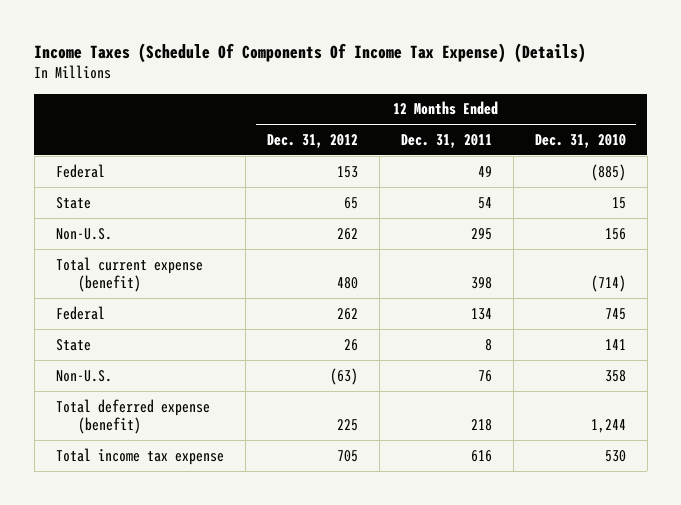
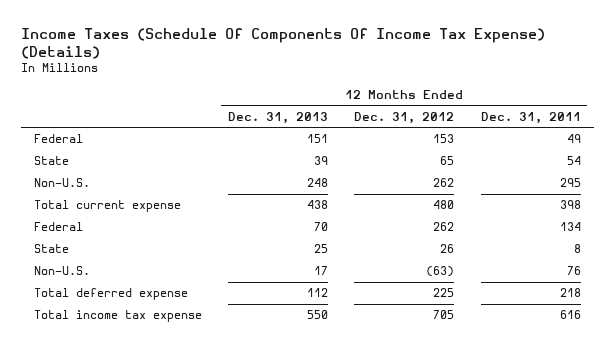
- | 12 Months Ended Dec. 31, 2012 | 12 Months Ended Dec. 31, 2011 | 12 Months Ended Dec. 31, 2010
+ | 12 Months Ended Dec. 31, 2013 | 12 Months Ended Dec. 31, 2012 | 12 Months Ended Dec. 31, 2011
- Total current expense (benefit) | 480 | 398 | (714)
+ Total current expense | 438 | 480 | 398
- Total deferred expense (benefit) | 225 | 218 | 1,244
+ Total deferred expense | 112 | 225 | 218

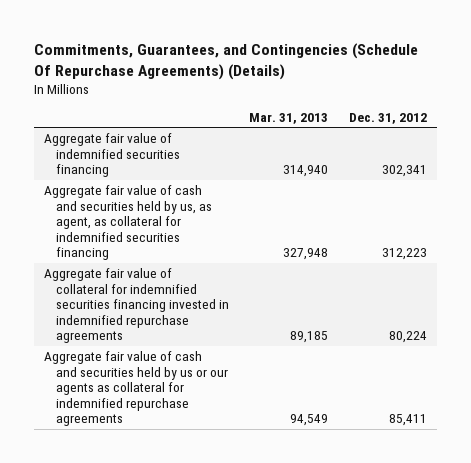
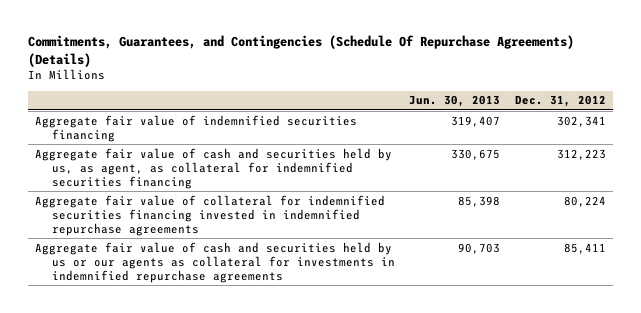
- | Mar. 31, 2013 | Dec. 31, 2012
+ | Jun. 30, 2013 | Dec. 31, 2012
- Aggregate fair value of cash and securities held by us or our agents as collateral for indemnified repurchase agreements | 94,549 | 85,411
+ Aggregate fair value of cash and securities held by us or our agents as collateral for investments in indemnified repurchase agreements | 90,703 | 85,411

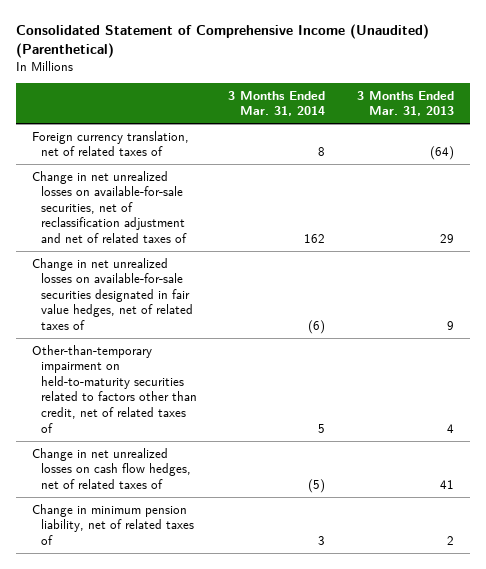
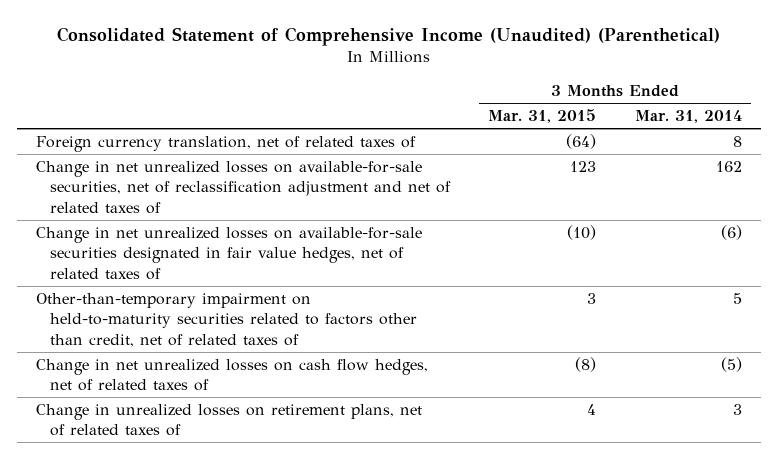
- | 3 Months Ended Mar. 31, 2014 | 3 Months Ended Mar. 31, 2013
+ | 3 Months Ended Mar. 31, 2015 | 3 Months Ended Mar. 31, 2014
- Change in minimum pension liability, net of related taxes of | 3 | 2
+ Change in unrealized losses on retirement plans, net of related taxes of | 4 | 3

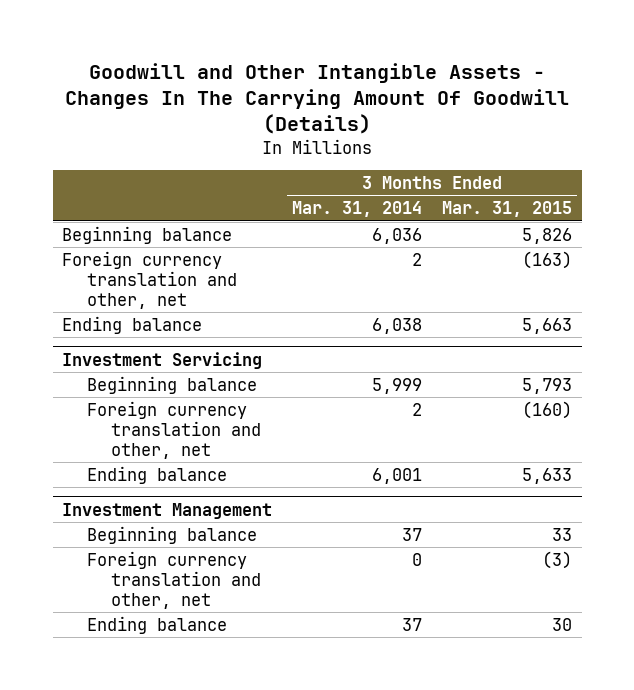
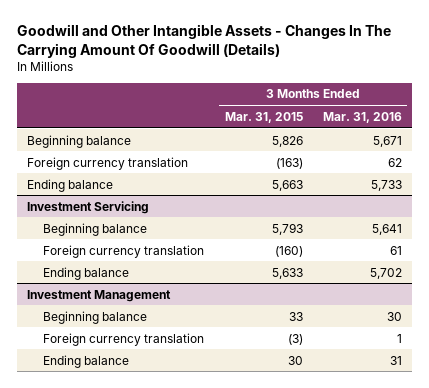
- | 3 Months Ended Mar. 31, 2014 | 3 Months Ended Mar. 31, 2015
+ | 3 Months Ended Mar. 31, 2015 | 3 Months Ended Mar. 31, 2016
- Foreign currency translation and other, net | 2 | (163)
+ Foreign currency translation | (163) | 62
@ Investment Servicing
- Foreign currency translation and other, net | 2 | (160)
+ Foreign currency translation | (160) | 61
@ Investment Management
- Foreign currency translation and other, net | 0 | (3)
+ Foreign currency translation | (3) | 1

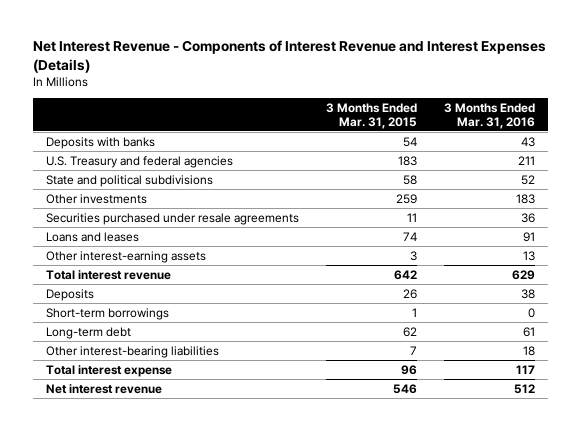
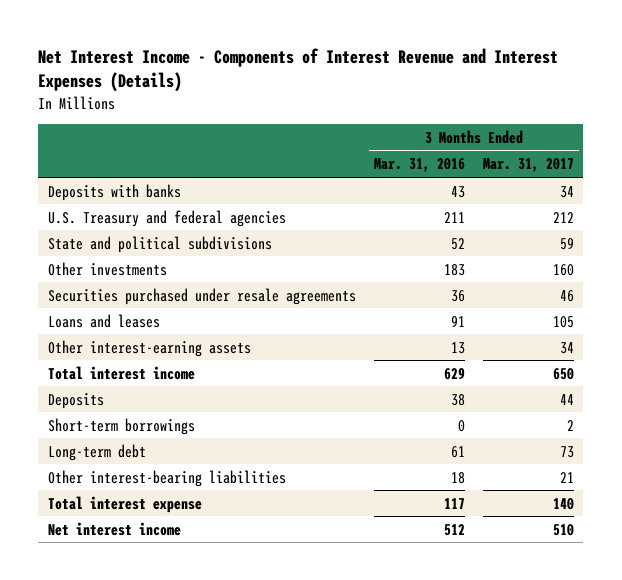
- Net Interest Revenue - Components of Interest Revenue and Interest Expenses (Details)
+ Net Interest Income - Components of Interest Revenue and Interest Expenses (Details)
- | 3 Months Ended Mar. 31, 2015 | 3 Months Ended Mar. 31, 2016
+ | 3 Months Ended Mar. 31, 2016 | 3 Months Ended Mar. 31, 2017
- Total interest revenue | 642 | 629
+ Total interest income | 629 | 650
- Net interest revenue | 546 | 512
+ Net interest income | 512 | 510

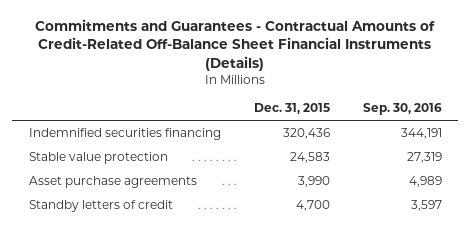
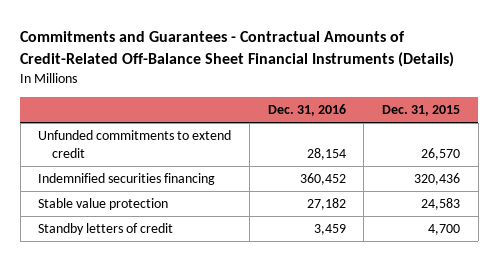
- | Dec. 31, 2015 | Sep. 30, 2016
+ | Dec. 31, 2016 | Dec. 31, 2015
+ Unfunded commitments to extend credit | 28,154 | 26,570
- Asset purchase agreements | 3,990 | 4,989

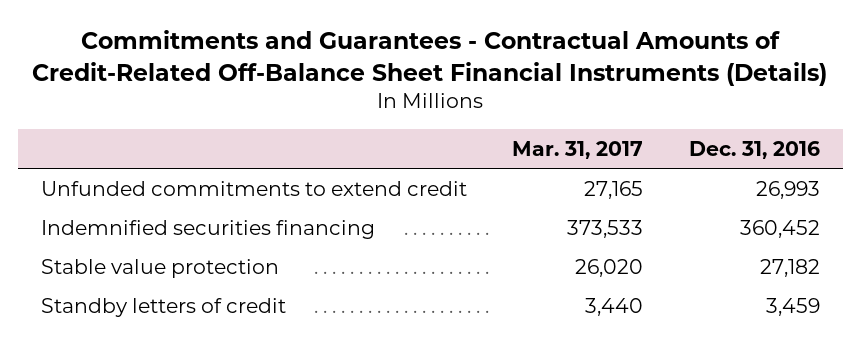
- | Dec. 31, 2016 | Dec. 31, 2015
+ | Mar. 31, 2017 | Dec. 31, 2016
- Unfunded commitments to extend credit | 28,154 | 26,570
+ Unfunded commitments to extend credit | 27,165 | 26,993

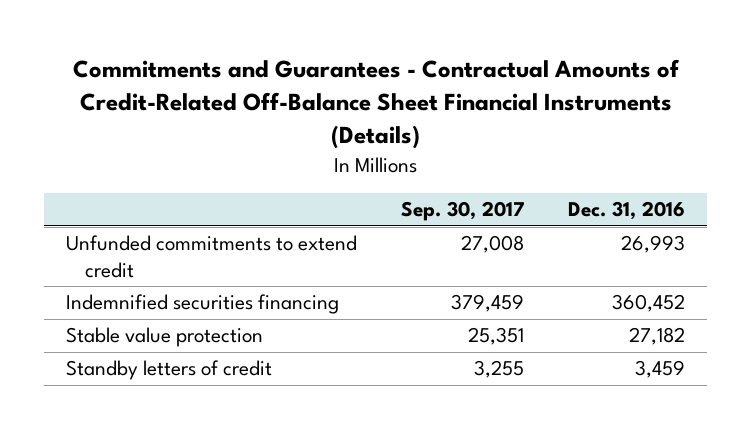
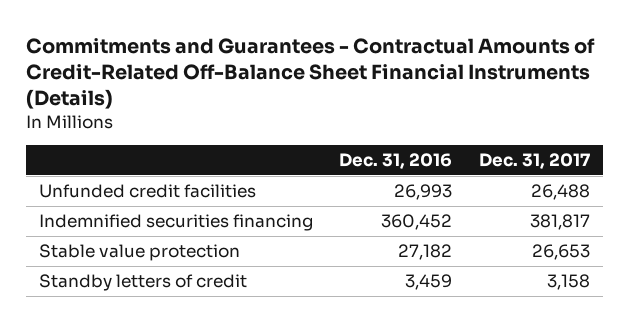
- | Sep. 30, 2017 | Dec. 31, 2016
+ | Dec. 31, 2016 | Dec. 31, 2017
- Unfunded commitments to extend credit | 27,008 | 26,993
+ Unfunded credit facilities | 26,993 | 26,488

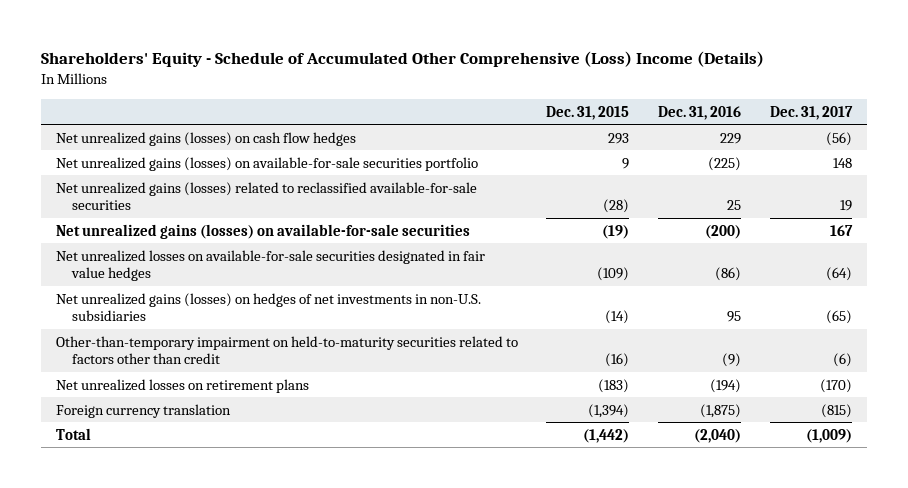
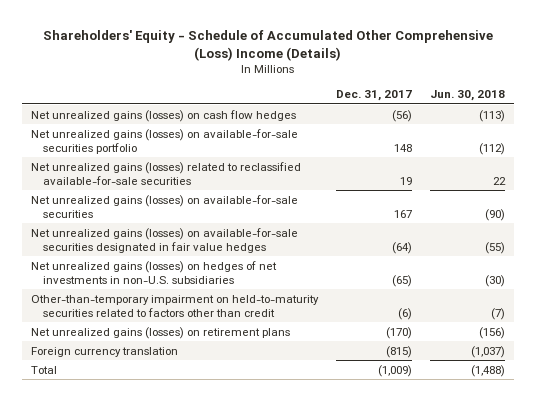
- | Dec. 31, 2015 | Dec. 31, 2016 | Dec. 31, 2017
+ | Dec. 31, 2017 | Jun. 30, 2018
- Net unrealized losses on available-for-sale securities designated in fair value hedges | (109) | (86) | (64)
+ Net unrealized gains (losses) on available-for-sale securities designated in fair value hedges | (64) | (55)
- Net unrealized losses on retirement plans | (183) | (194) | (170)
+ Net unrealized gains (losses) on retirement plans | (170) | (156)

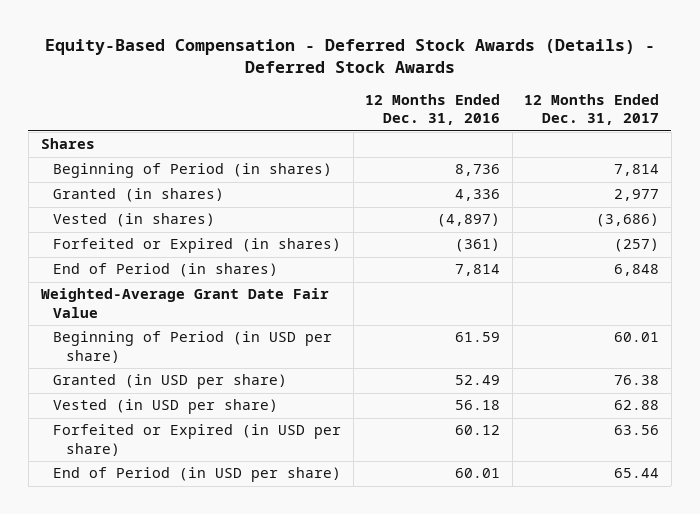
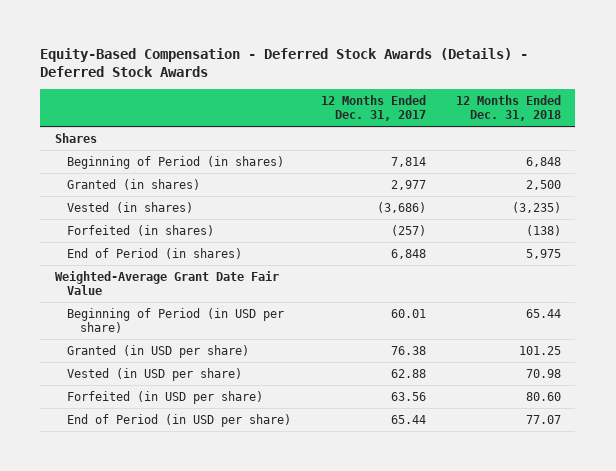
- | 12 Months Ended Dec. 31, 2016 | 12 Months Ended Dec. 31, 2017
+ | 12 Months Ended Dec. 31, 2017 | 12 Months Ended Dec. 31, 2018
- Forfeited or Expired (in shares) | (361) | (257)
+ Forfeited (in shares) | (257) | (138)
- Forfeited or Expired (in USD per share) | 60.12 | 63.56
+ Forfeited (in USD per share) | 63.56 | 80.60

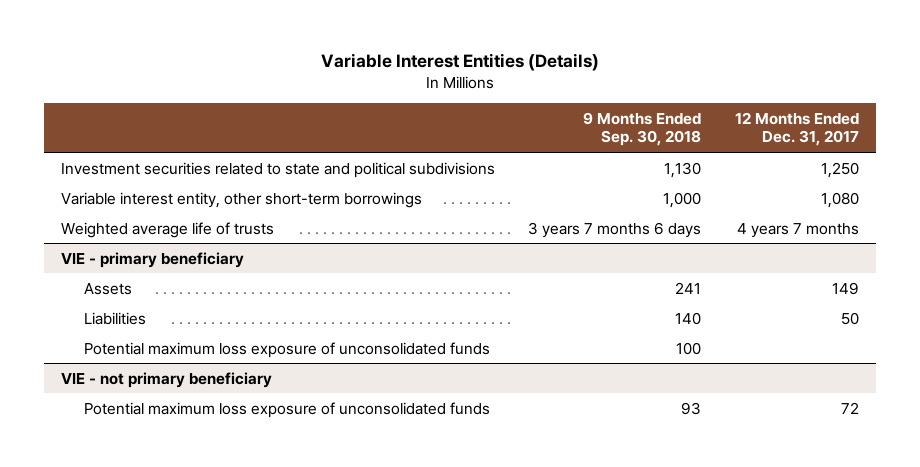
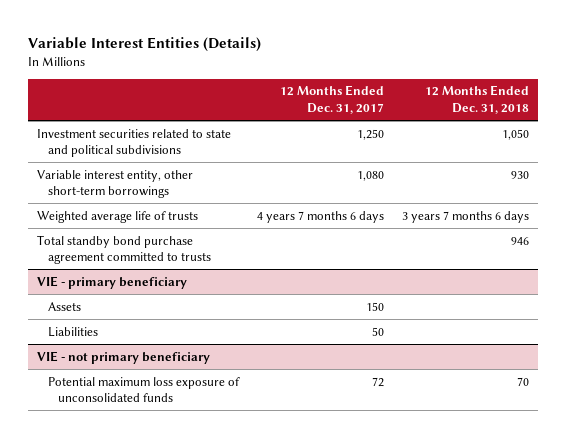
- | 9 Months Ended Sep. 30, 2018 | 12 Months Ended Dec. 31, 2017
+ | 12 Months Ended Dec. 31, 2017 | 12 Months Ended Dec. 31, 2018
- Weighted average life of trusts | 3 years 7 months 6 days | 4 years 7 months
+ Weighted average life of trusts | 4 years 7 months 6 days | 3 years 7 months 6 days
+ Total standby bond purchase agreement committed to trusts | | 946
@ VIE - primary beneficiary
- Assets | 241 | 149
+ Assets | 150 |
- Potential maximum loss exposure of unconsolidated funds | 100 |

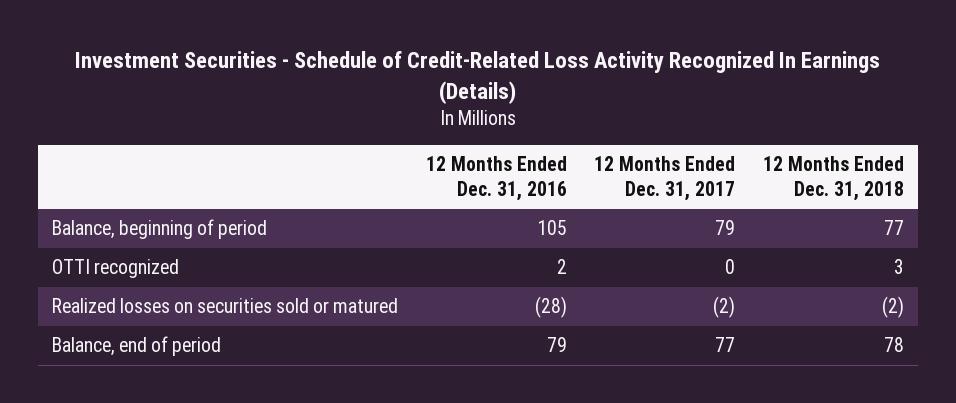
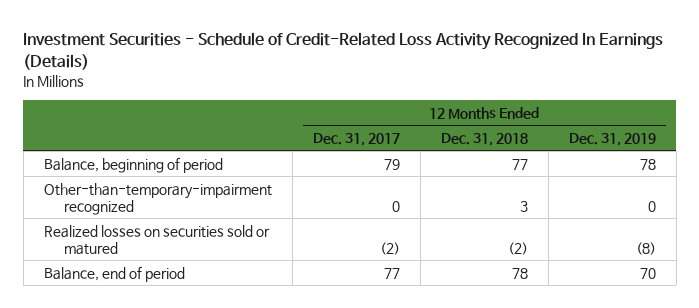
- | 12 Months Ended Dec. 31, 2016 | 12 Months Ended Dec. 31, 2017 | 12 Months Ended Dec. 31, 2018
+ | 12 Months Ended Dec. 31, 2017 | 12 Months Ended Dec. 31, 2018 | 12 Months Ended Dec. 31, 2019
- OTTI recognized | 2 | 0 | 3
+ Other-than-temporary-impairment recognized | 0 | 3 | 0

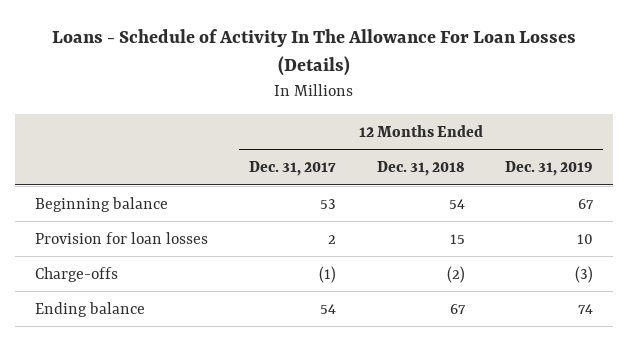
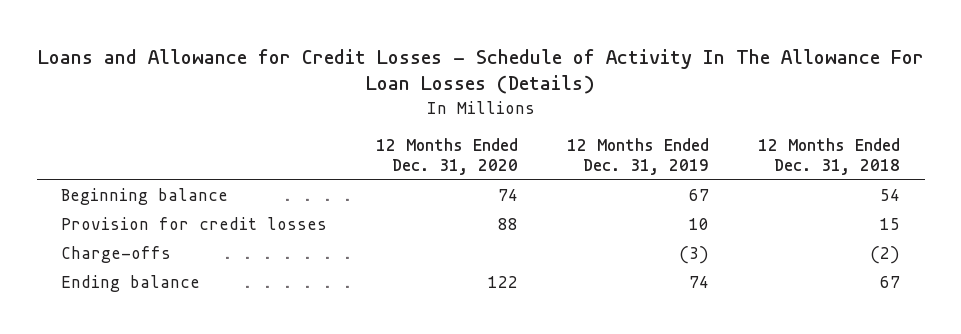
- Loans - Schedule of Activity In The Allowance For Loan Losses (Details)
+ Loans and Allowance for Credit Losses - Schedule of Activity In The Allowance For Loan Losses (Details)
- | 12 Months Ended Dec. 31, 2017 | 12 Months Ended Dec. 31, 2018 | 12 Months Ended Dec. 31, 2019
+ | 12 Months Ended Dec. 31, 2020 | 12 Months Ended Dec. 31, 2019 | 12 Months Ended Dec. 31, 2018
- Provision for loan losses | 2 | 15 | 10
+ Provision for credit losses | 88 | 10 | 15

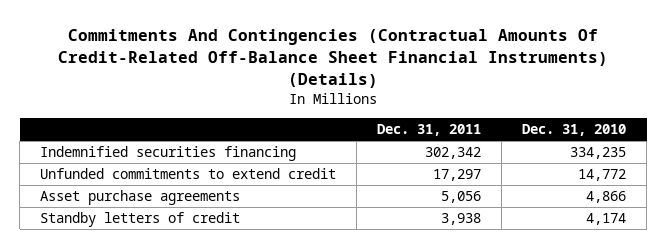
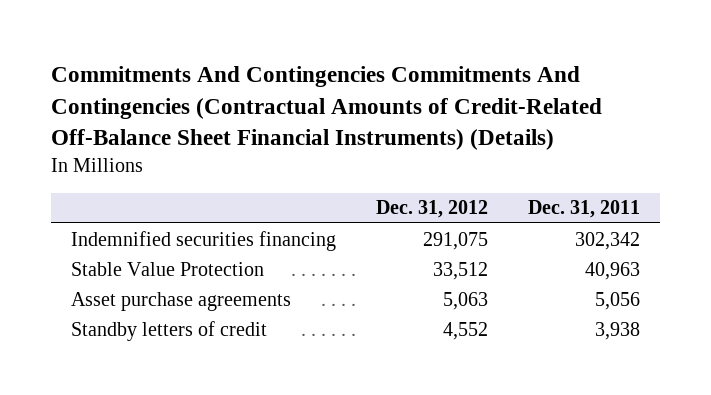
- Commitments And Contingencies (Contractual Amounts Of Credit-Related Off-Balance Sheet Financial Instruments) (Details)
+ Commitments And Contingencies Commitments And Contingencies (Contractual Amounts of Credit-Related Off-Balance Sheet Financial Instruments) (Details)
- | Dec. 31, 2011 | Dec. 31, 2010
+ | Dec. 31, 2012 | Dec. 31, 2011
- Unfunded commitments to extend credit | 17,297 | 14,772
+ Stable Value Protection | 33,512 | 40,963

